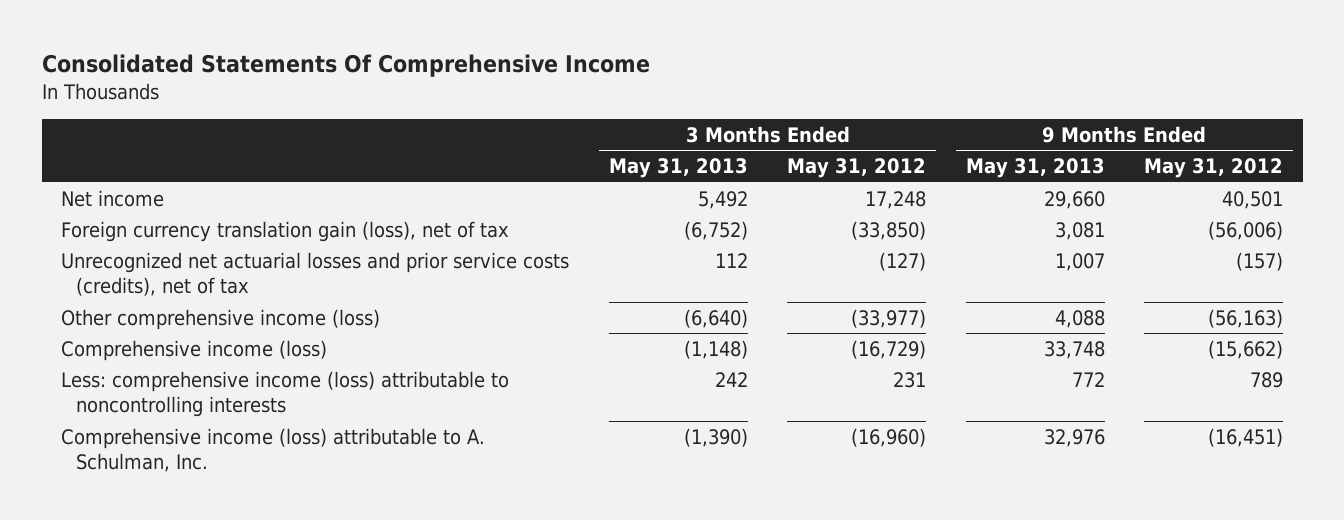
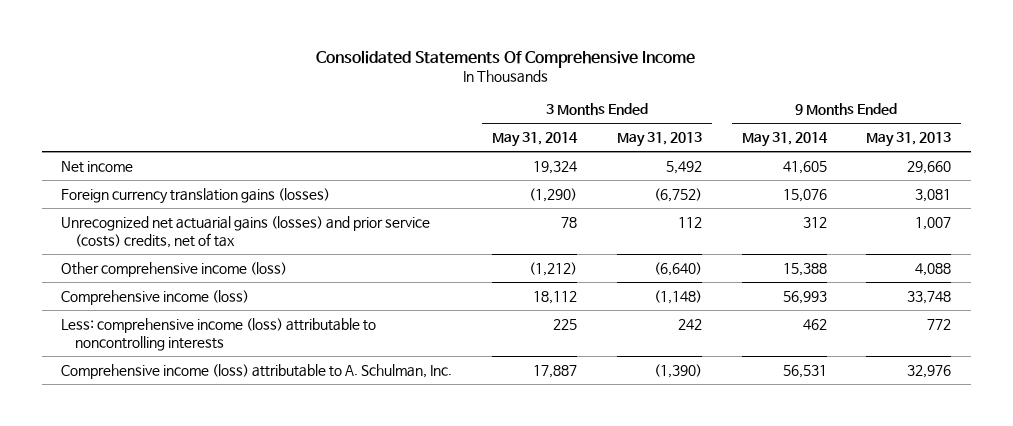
- | 3 Months Ended May 31, 2013 | 3 Months Ended May 31, 2012 | 9 Months Ended May 31, 2013 | 9 Months Ended May 31, 2012
+ | 3 Months Ended May 31, 2014 | 3 Months Ended May 31, 2013 | 9 Months Ended May 31, 2014 | 9 Months Ended May 31, 2013
- Foreign currency translation gain (loss), net of tax | (6,752) | (33,850) | 3,081 | (56,006)
- Unrecognized net actuarial losses and prior service costs (credits), net of tax | 112 | (127) | 1,007 | (157)
+ Foreign currency translation gains (losses) | (1,290) | (6,752) | 15,076 | 3,081
+ Unrecognized net actuarial gains (losses) and prior service (costs) credits, net of tax | 78 | 112 | 312 | 1,007

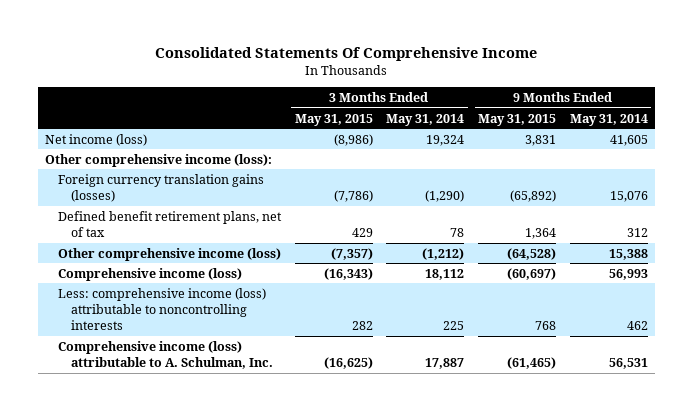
- | 3 Months Ended May 31, 2014 | 3 Months Ended May 31, 2013 | 9 Months Ended May 31, 2014 | 9 Months Ended May 31, 2013
+ | 3 Months Ended May 31, 2015 | 3 Months Ended May 31, 2014 | 9 Months Ended May 31, 2015 | 9 Months Ended May 31, 2014
- Net income | 19,324 | 5,492 | 41,605 | 29,660
+ Net income (loss) | (8,986) | 19,324 | 3,831 | 41,605
+ Other comprehensive income (loss):
- Unrecognized net actuarial gains (losses) and prior service (costs) credits, net of tax | 78 | 112 | 312 | 1,007
+ Defined benefit retirement plans, net of tax | 429 | 78 | 1,364 | 312

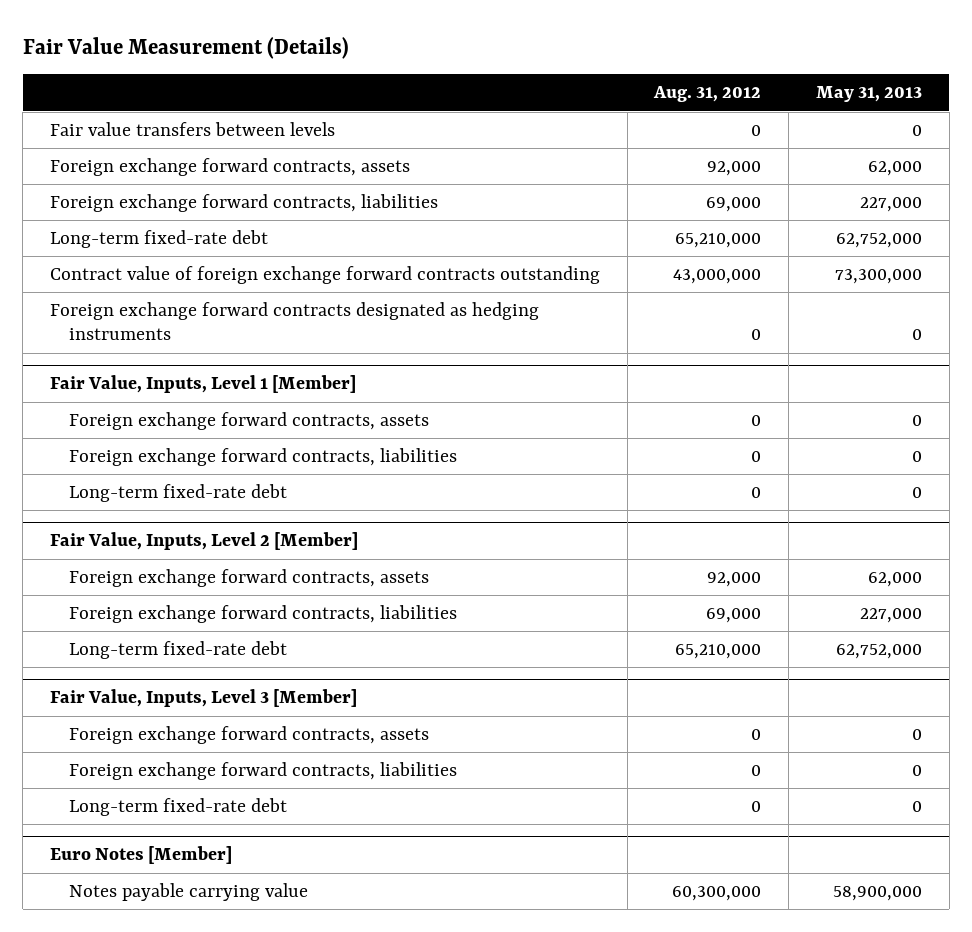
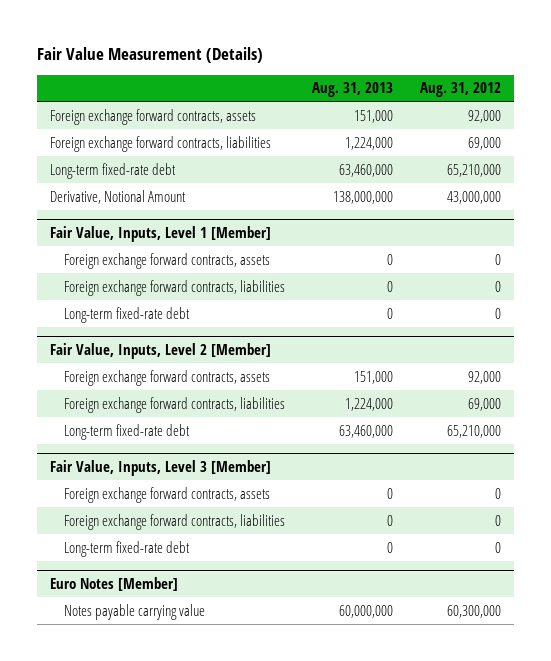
- | Aug. 31, 2012 | May 31, 2013
+ | Aug. 31, 2013 | Aug. 31, 2012
- Fair value transfers between levels | 0 | 0
- Contract value of foreign exchange forward contracts outstanding | 43,000,000 | 73,300,000
- Foreign exchange forward contracts designated as hedging instruments | 0 | 0
+ Derivative, Notional Amount | 138,000,000 | 43,000,000

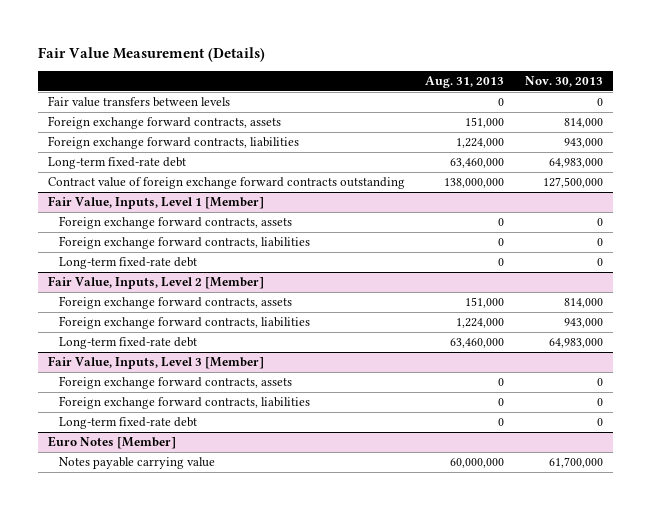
- | Aug. 31, 2013 | Aug. 31, 2012
+ | Aug. 31, 2013 | Nov. 30, 2013
+ Fair value transfers between levels | 0 | 0
- Derivative, Notional Amount | 138,000,000 | 43,000,000
+ Contract value of foreign exchange forward contracts outstanding | 138,000,000 | 127,500,000

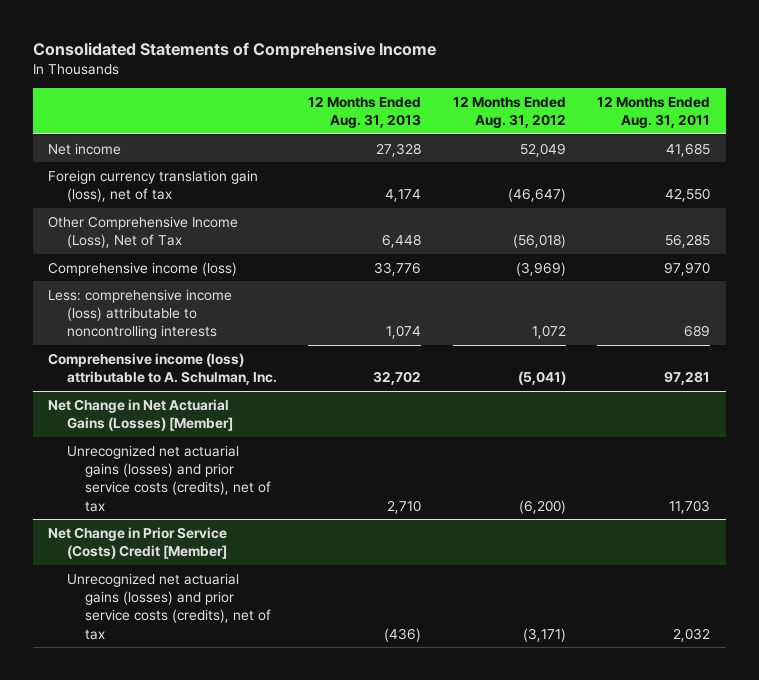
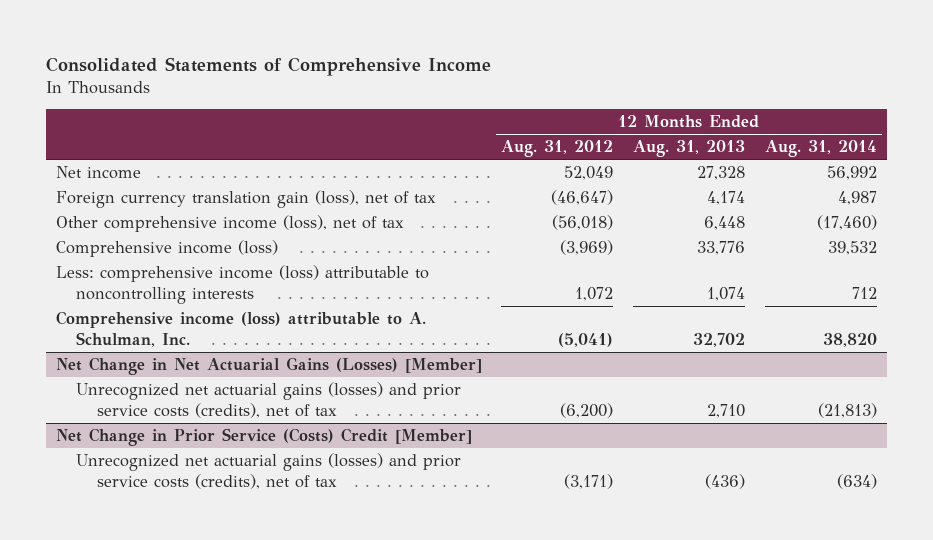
- | 12 Months Ended Aug. 31, 2013 | 12 Months Ended Aug. 31, 2012 | 12 Months Ended Aug. 31, 2011
+ | 12 Months Ended Aug. 31, 2012 | 12 Months Ended Aug. 31, 2013 | 12 Months Ended Aug. 31, 2014
- Other Comprehensive Income (Loss), Net of Tax | 6,448 | (56,018) | 56,285
+ Other comprehensive income (loss), net of tax | (56,018) | 6,448 | (17,460)

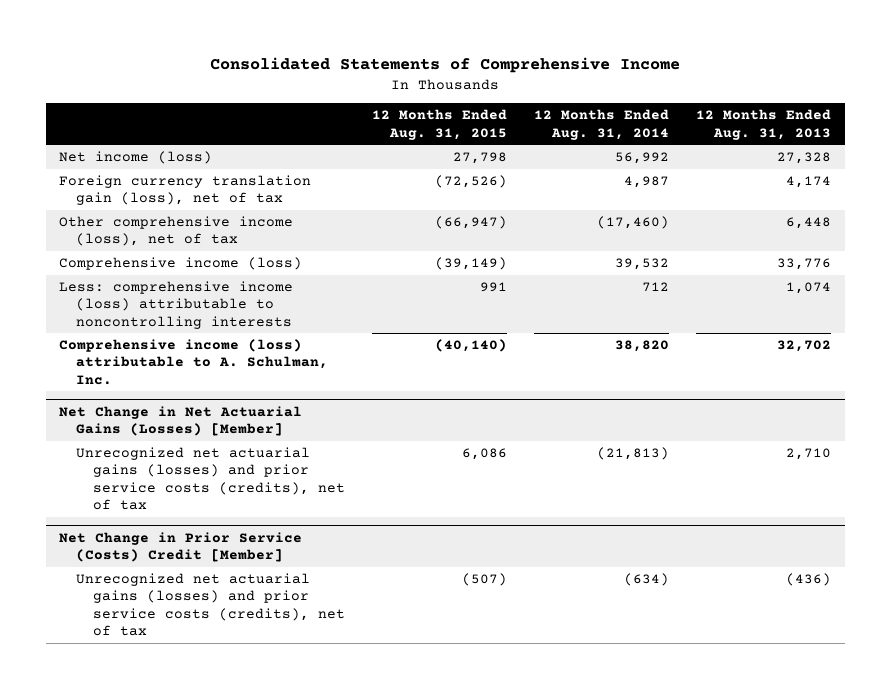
- | 12 Months Ended Aug. 31, 2012 | 12 Months Ended Aug. 31, 2013 | 12 Months Ended Aug. 31, 2014
+ | 12 Months Ended Aug. 31, 2015 | 12 Months Ended Aug. 31, 2014 | 12 Months Ended Aug. 31, 2013
- Net income | 52,049 | 27,328 | 56,992
+ Net income (loss) | 27,798 | 56,992 | 27,328

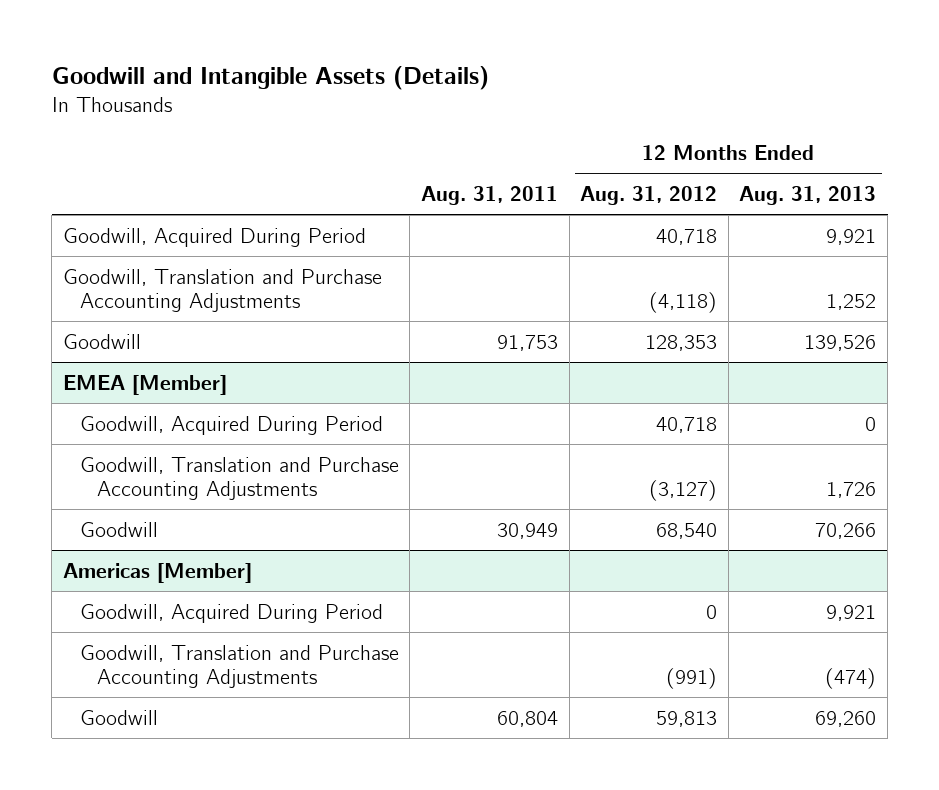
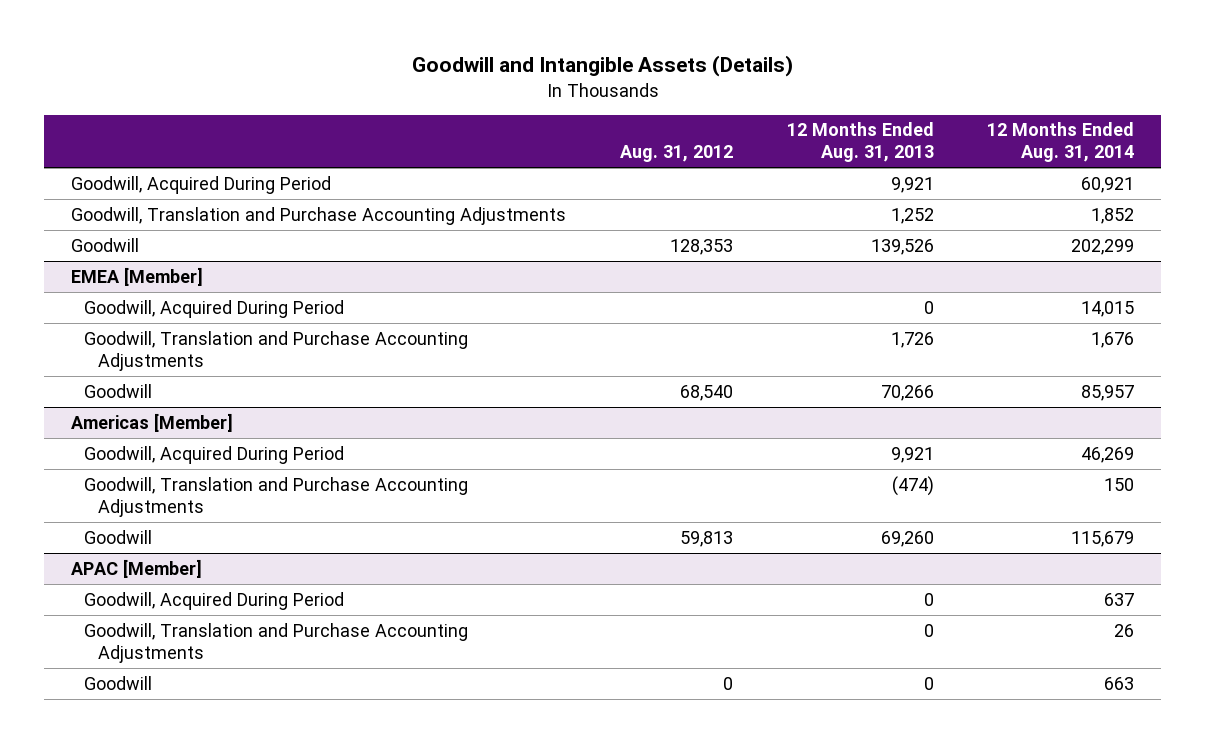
- | Aug. 31, 2011 | 12 Months Ended Aug. 31, 2012 | 12 Months Ended Aug. 31, 2013
+ | Aug. 31, 2012 | 12 Months Ended Aug. 31, 2013 | 12 Months Ended Aug. 31, 2014
+ APAC [Member]
+ Goodwill, Acquired During Period | | 0 | 637
+ Goodwill, Translation and Purchase Accounting Adjustments | | 0 | 26
+ Goodwill | 0 | 0 | 663

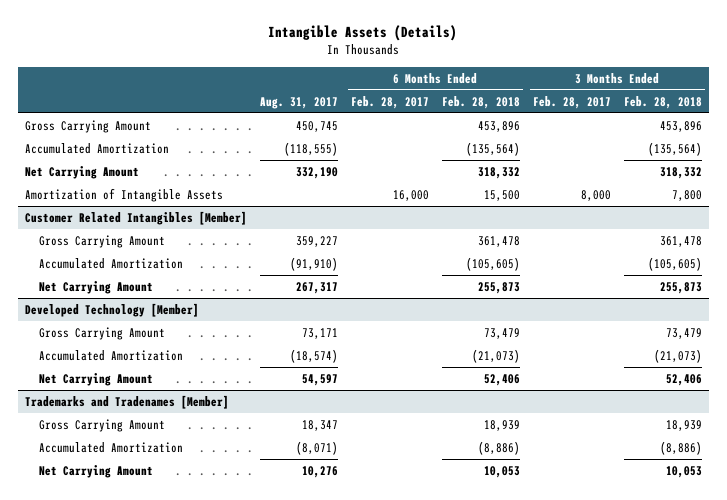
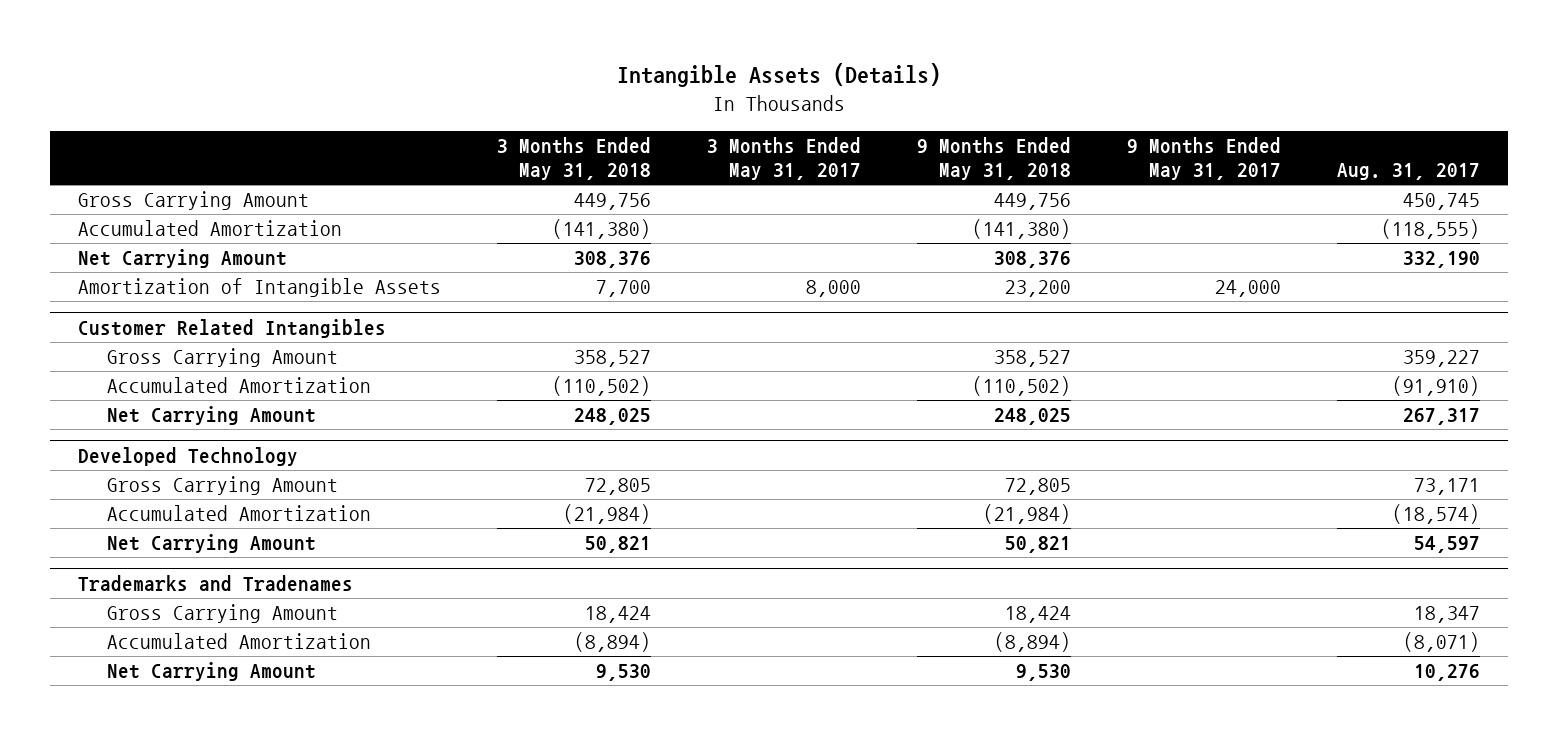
- | Aug. 31, 2017 | 6 Months Ended Feb. 28, 2017 | 6 Months Ended Feb. 28, 2018 | 3 Months Ended Feb. 28, 2017 | 3 Months Ended Feb. 28, 2018
+ | 3 Months Ended May 31, 2018 | 3 Months Ended May 31, 2017 | 9 Months Ended May 31, 2018 | 9 Months Ended May 31, 2017 | Aug. 31, 2017
- Customer Related Intangibles [Member]
+ Customer Related Intangibles
- Developed Technology [Member]
+ Developed Technology
- Trademarks and Tradenames [Member]
+ Trademarks and Tradenames

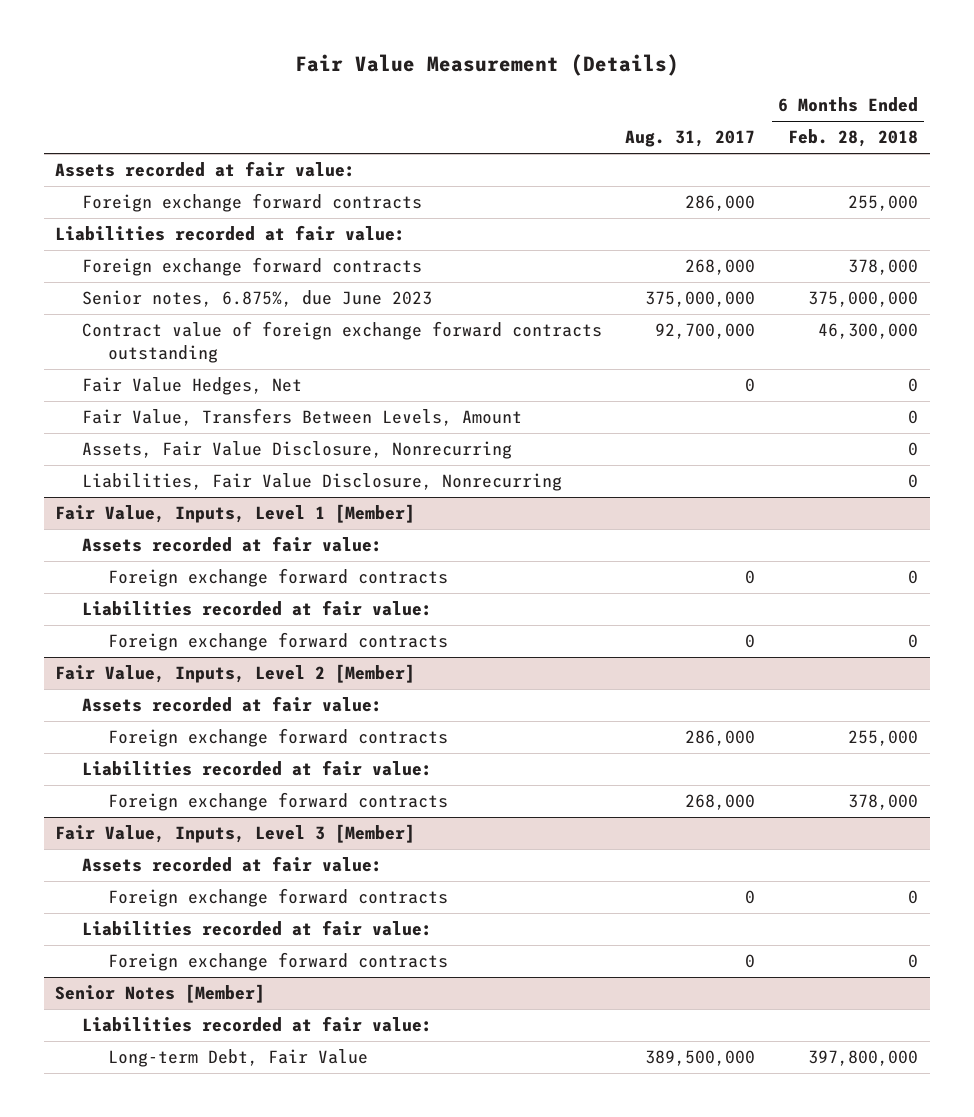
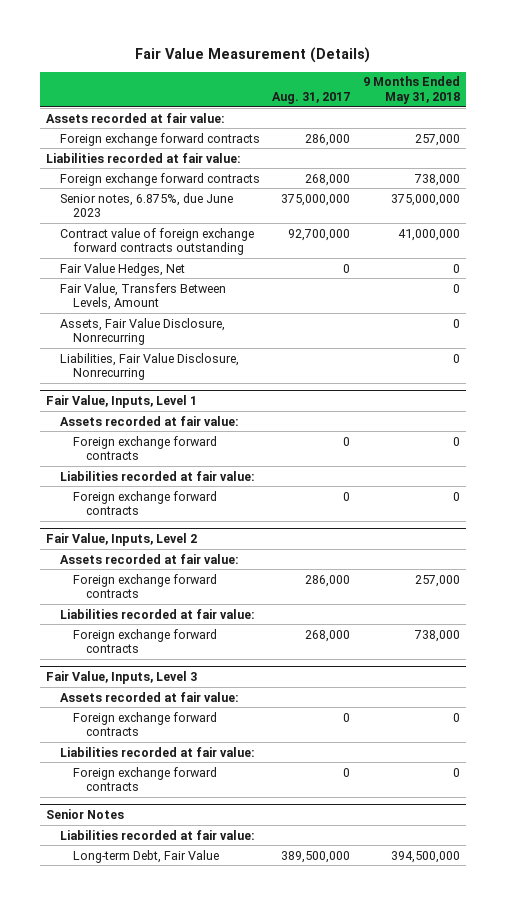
- | Aug. 31, 2017 | 6 Months Ended Feb. 28, 2018
+ | Aug. 31, 2017 | 9 Months Ended May 31, 2018
- Fair Value, Inputs, Level 1 [Member]
+ Fair Value, Inputs, Level 1
- Fair Value, Inputs, Level 2 [Member]
+ Fair Value, Inputs, Level 2
- Fair Value, Inputs, Level 3 [Member]
+ Fair Value, Inputs, Level 3
- Senior Notes [Member]
+ Senior Notes

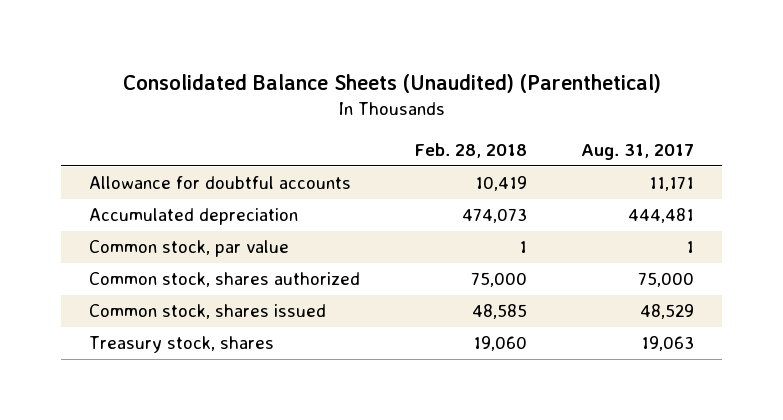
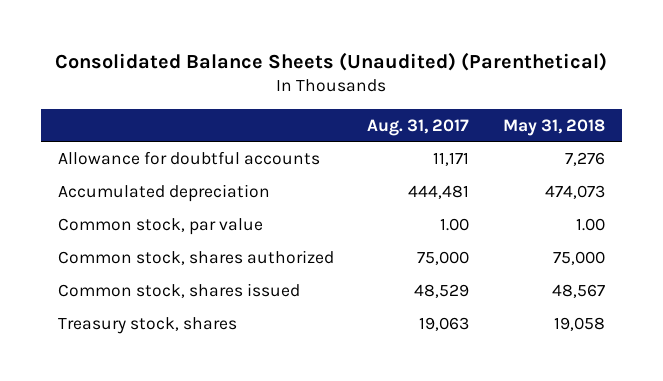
- | Feb. 28, 2018 | Aug. 31, 2017
+ | Aug. 31, 2017 | May 31, 2018
- Common stock, par value | 1 | 1
+ Common stock, par value | 1.00 | 1.00

